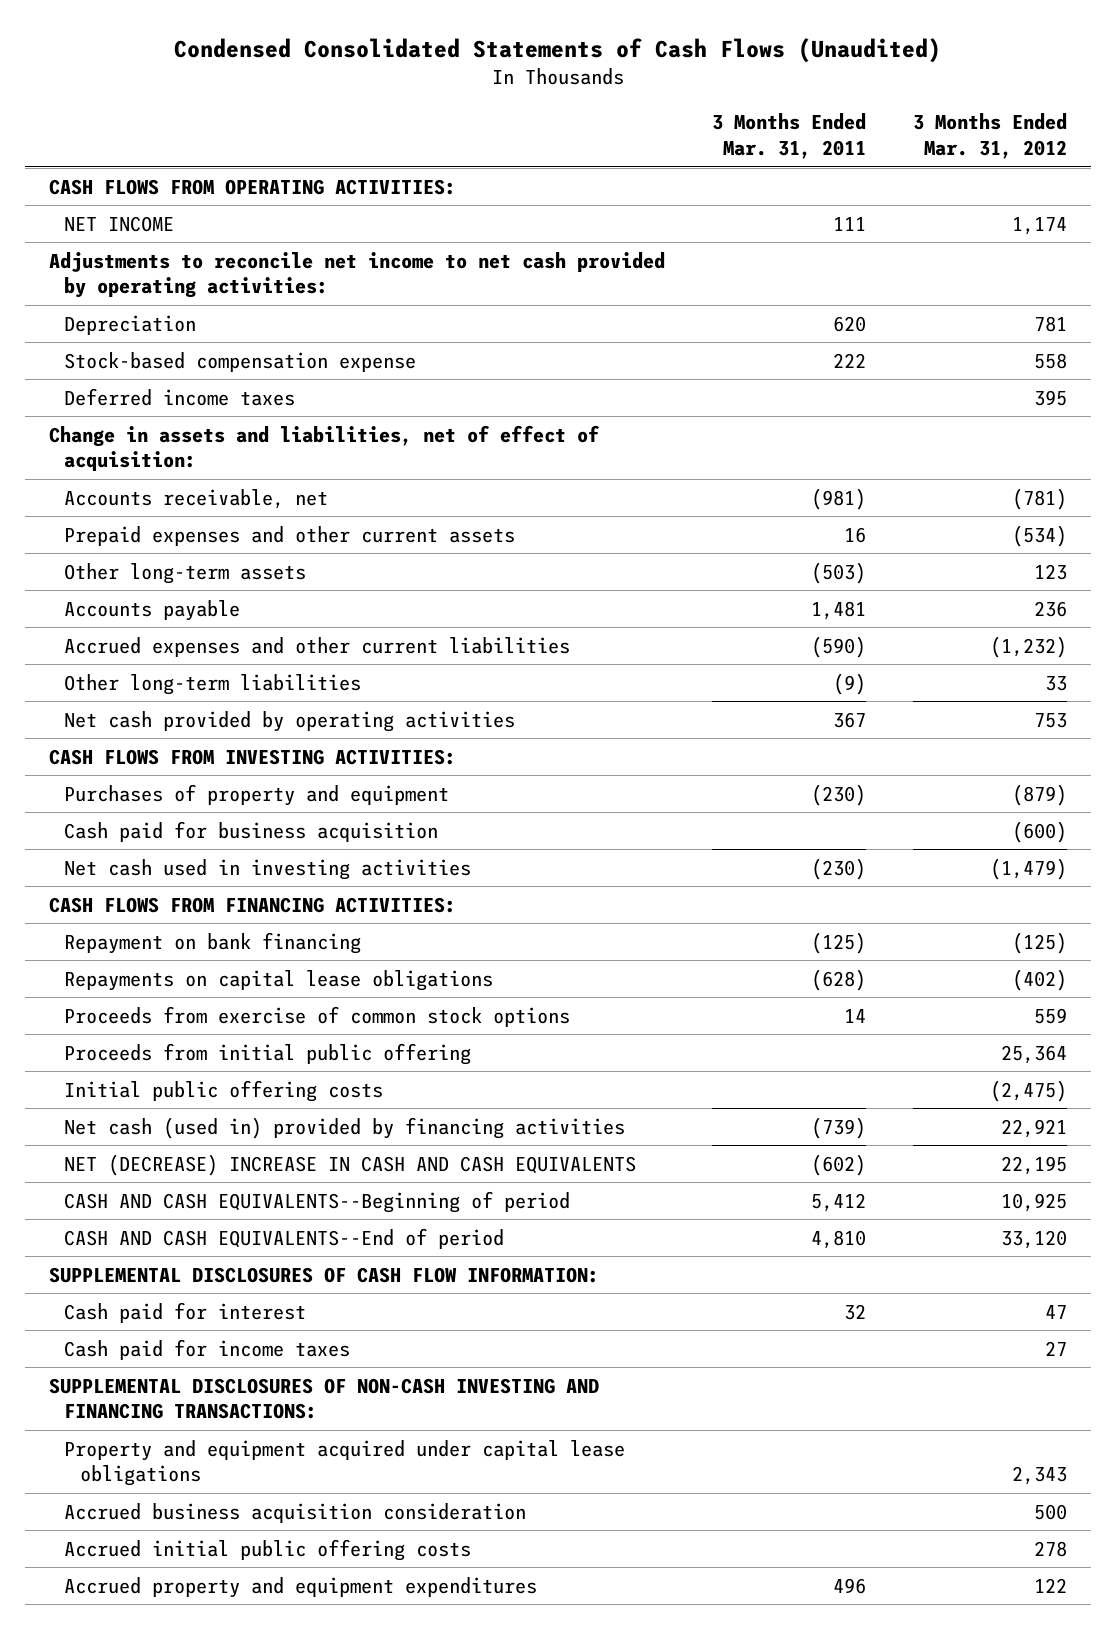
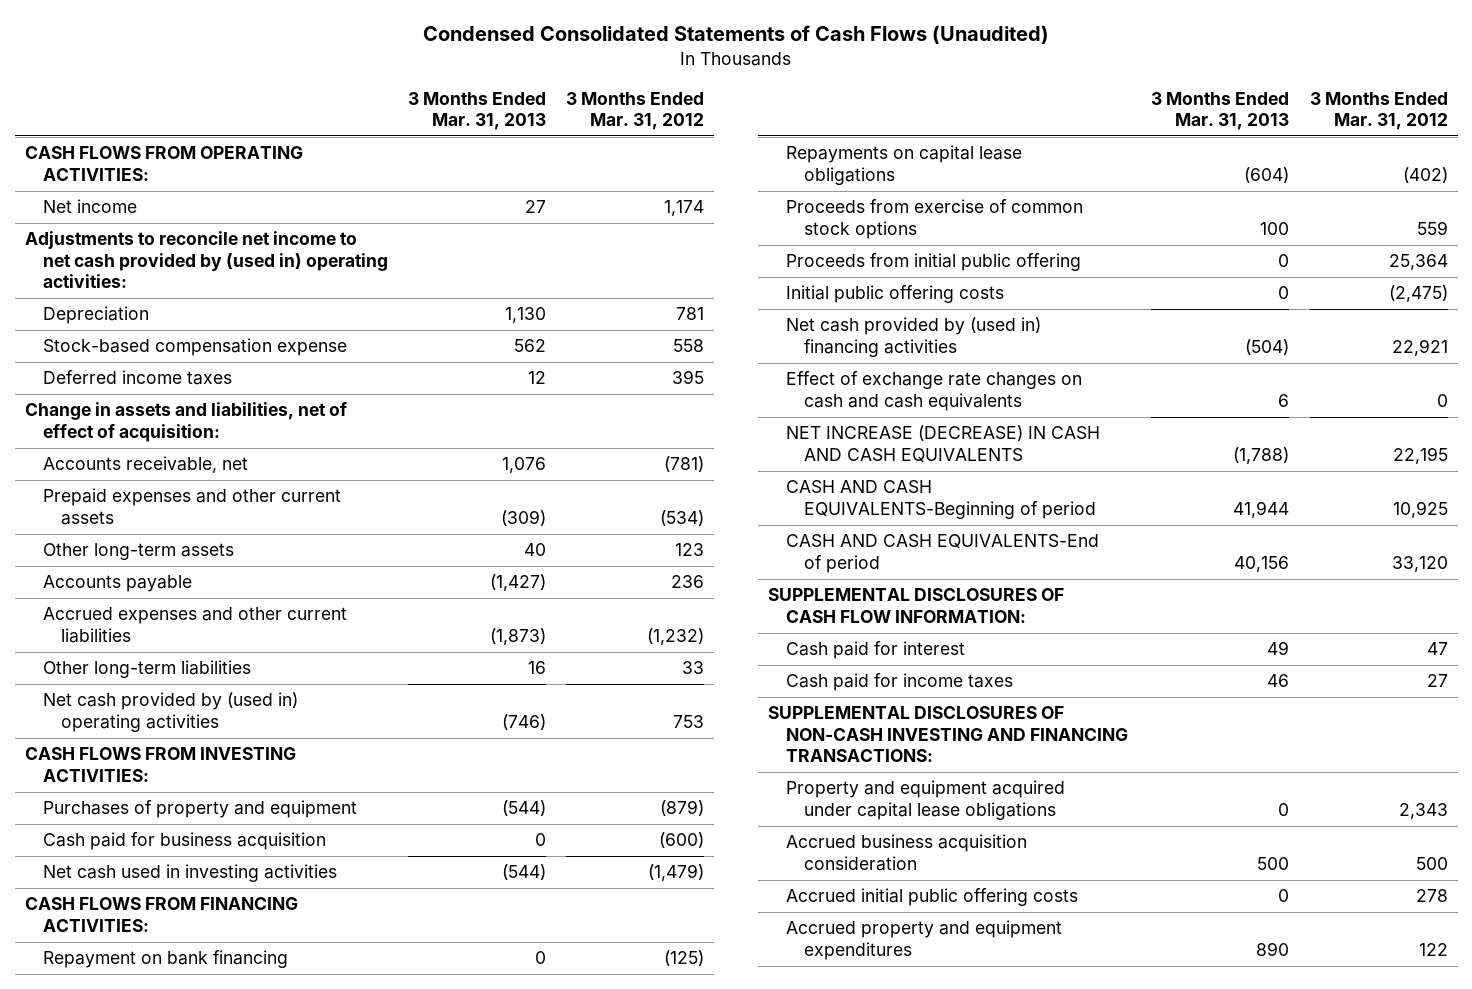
- | 3 Months Ended Mar. 31, 2011 | 3 Months Ended Mar. 31, 2012
+ | 3 Months Ended Mar. 31, 2013 | 3 Months Ended Mar. 31, 2012
- NET INCOME | 111 | 1,174
- Adjustments to reconcile net income to net cash provided by operating activities:
+ Net income | 27 | 1,174
+ Adjustments to reconcile net income to net cash provided by (used in) operating activities:
- Net cash provided by operating activities | 367 | 753
+ Net cash provided by (used in) operating activities | (746) | 753
- Net cash (used in) provided by financing activities | (739) | 22,921
- NET (DECREASE) INCREASE IN CASH AND CASH EQUIVALENTS | (602) | 22,195
- CASH AND CASH EQUIVALENTS--Beginning of period | 5,412 | 10,925
- CASH AND CASH EQUIVALENTS--End of period | 4,810 | 33,120
+ Net cash provided by (used in) financing activities | (504) | 22,921
+ Effect of exchange rate changes on cash and cash equivalents | 6 | 0
+ NET INCREASE (DECREASE) IN CASH AND CASH EQUIVALENTS | (1,788) | 22,195
+ CASH AND CASH EQUIVALENTS-Beginning of period | 41,944 | 10,925
+ CASH AND CASH EQUIVALENTS-End of period | 40,156 | 33,120

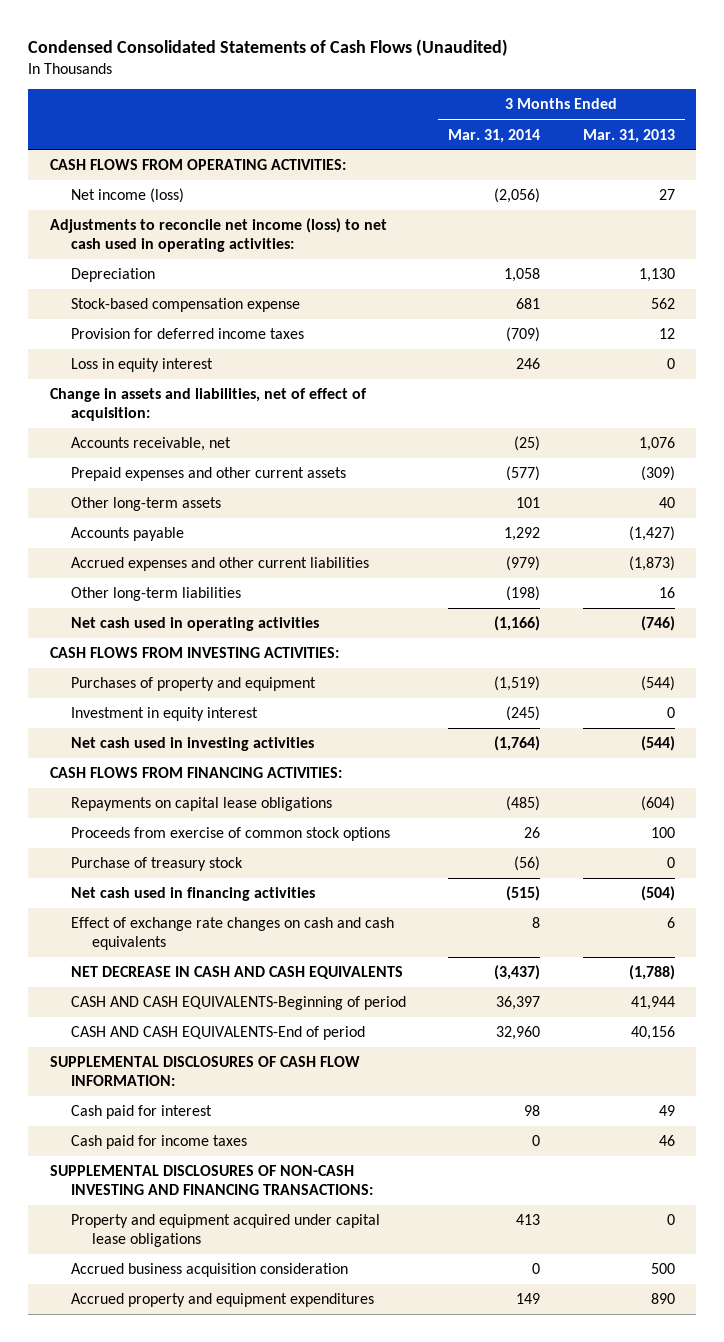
- | 3 Months Ended Mar. 31, 2013 | 3 Months Ended Mar. 31, 2012
+ | 3 Months Ended Mar. 31, 2014 | 3 Months Ended Mar. 31, 2013
- Net income | 27 | 1,174
- Adjustments to reconcile net income to net cash provided by (used in) operating activities:
+ Net income (loss) | (2,056) | 27
+ Adjustments to reconcile net income (loss) to net cash used in operating activities:
- Deferred income taxes | 12 | 395
+ Provision for deferred income taxes | (709) | 12
+ Loss in equity interest | 246 | 0
- Net cash provided by (used in) operating activities | (746) | 753
+ Net cash used in operating activities | (1,166) | (746)
- Cash paid for business acquisition | 0 | (600)
+ Investment in equity interest | (245) | 0
- Repayment on bank financing | 0 | (125)
- Proceeds from initial public offering | 0 | 25,364
- Initial public offering costs | 0 | (2,475)
- Net cash provided by (used in) financing activities | (504) | 22,921
+ Purchase of treasury stock | (56) | 0
+ Net cash used in financing activities | (515) | (504)
- NET INCREASE (DECREASE) IN CASH AND CASH EQUIVALENTS | (1,788) | 22,195
+ NET DECREASE IN CASH AND CASH EQUIVALENTS | (3,437) | (1,788)
- Accrued initial public offering costs | 0 | 278

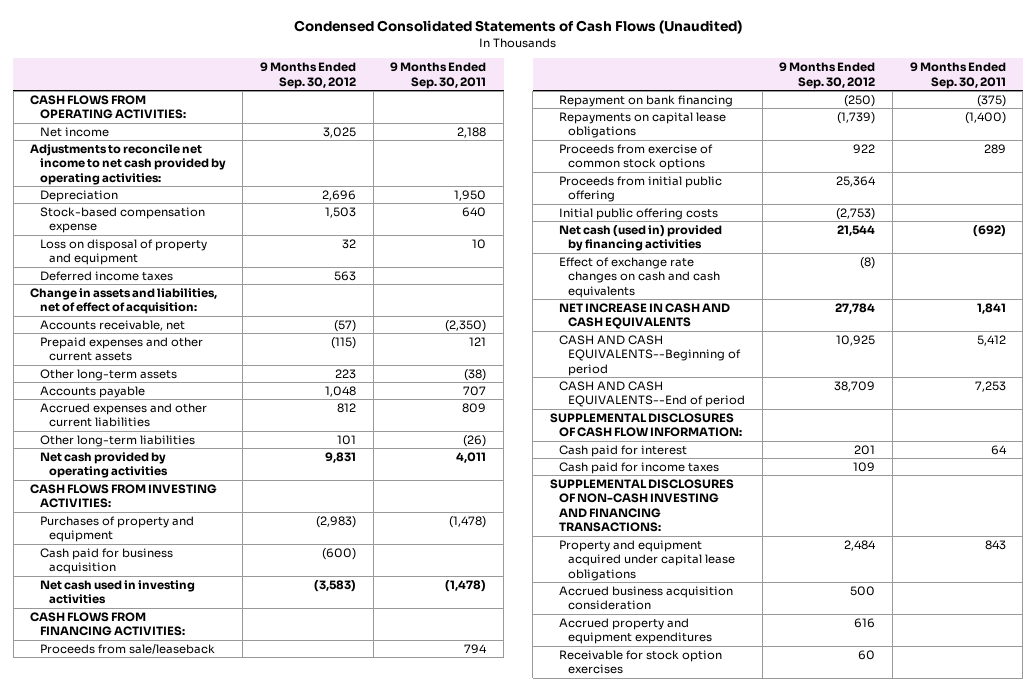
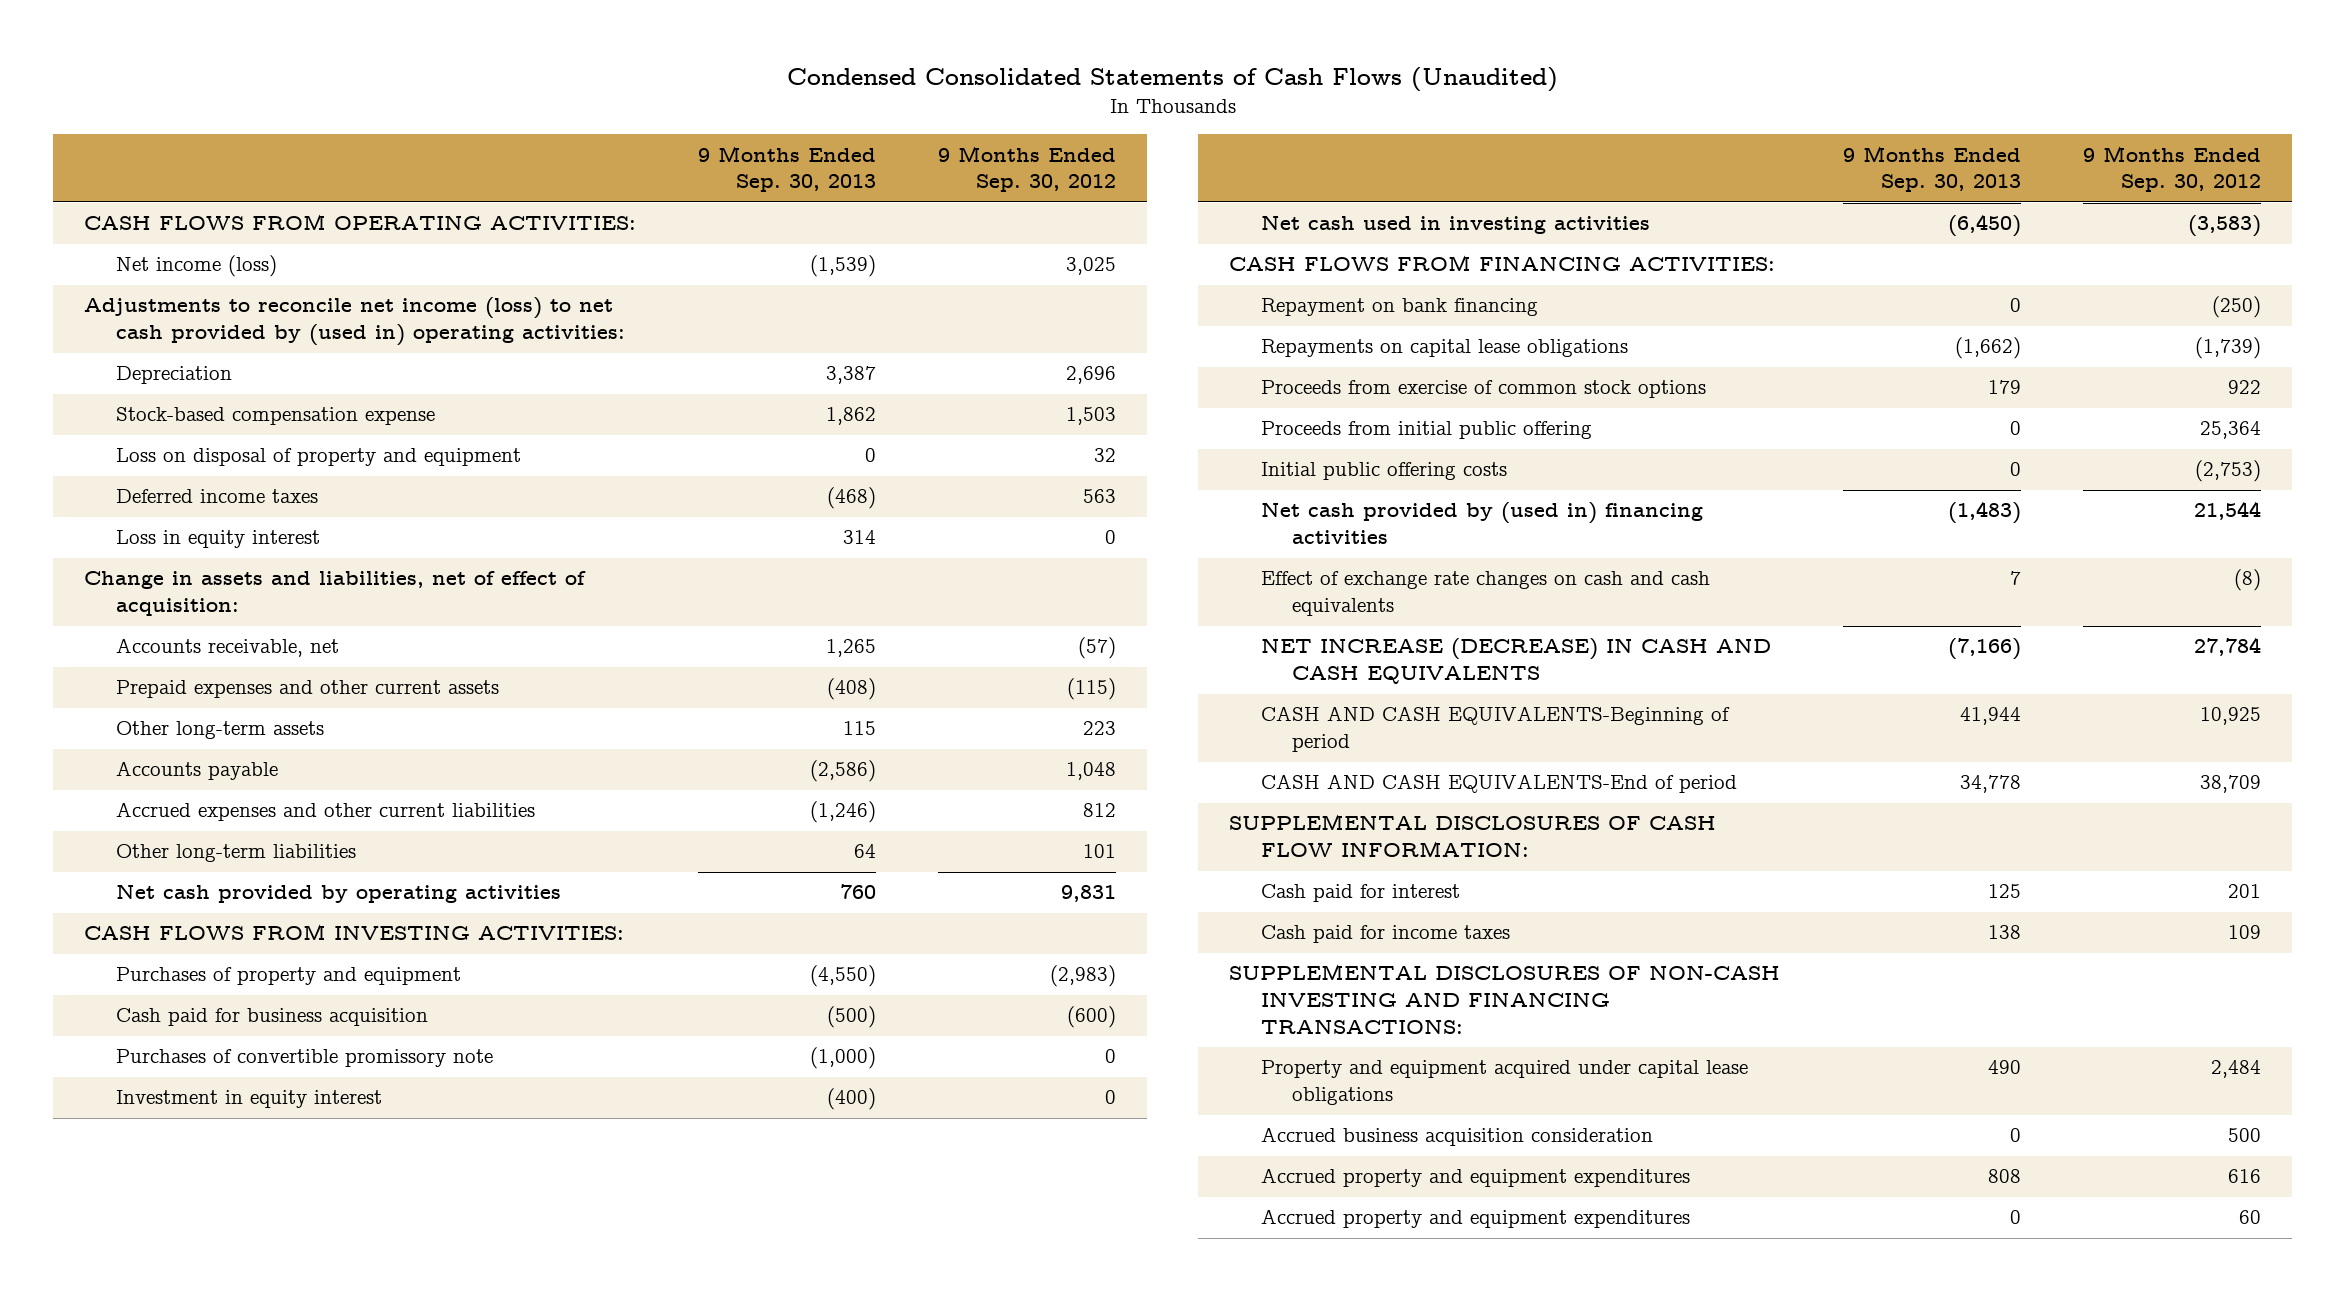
- | 9 Months Ended Sep. 30, 2012 | 9 Months Ended Sep. 30, 2011
+ | 9 Months Ended Sep. 30, 2013 | 9 Months Ended Sep. 30, 2012
- Net income | 3,025 | 2,188
- Adjustments to reconcile net income to net cash provided by operating activities:
+ Net income (loss) | (1,539) | 3,025
+ Adjustments to reconcile net income (loss) to net cash provided by (used in) operating activities:
+ Loss in equity interest | 314 | 0
+ Purchases of convertible promissory note | (1,000) | 0
+ Investment in equity interest | (400) | 0
- Proceeds from sale/leaseback | | 794
- Net cash (used in) provided by financing activities | 21,544 | (692)
+ Net cash provided by (used in) financing activities | (1,483) | 21,544
- NET INCREASE IN CASH AND CASH EQUIVALENTS | 27,784 | 1,841
- CASH AND CASH EQUIVALENTS--Beginning of period | 10,925 | 5,412
- CASH AND CASH EQUIVALENTS--End of period | 38,709 | 7,253
+ NET INCREASE (DECREASE) IN CASH AND CASH EQUIVALENTS | (7,166) | 27,784
+ CASH AND CASH EQUIVALENTS-Beginning of period | 41,944 | 10,925
+ CASH AND CASH EQUIVALENTS-End of period | 34,778 | 38,709
- Receivable for stock option exercises | 60 |
+ Accrued property and equipment expenditures | 0 | 60

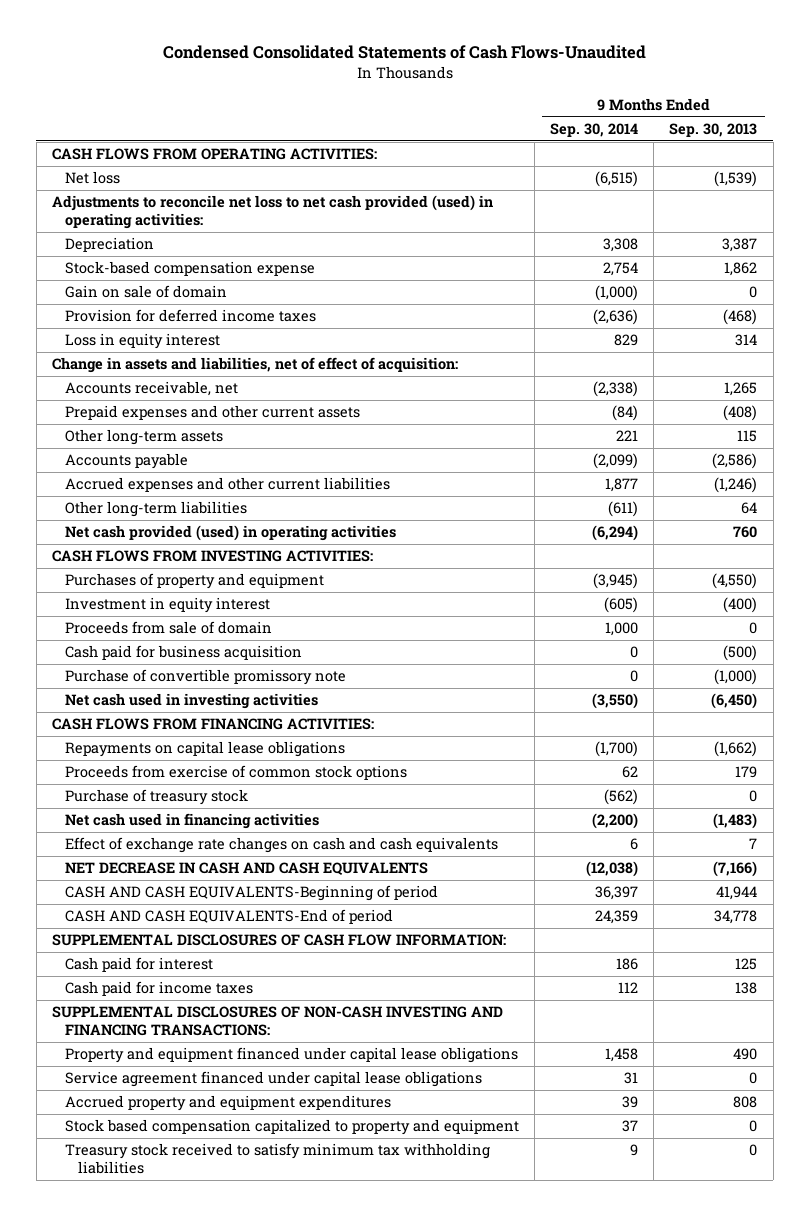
- Condensed Consolidated Statements of Cash Flows (Unaudited)
+ Condensed Consolidated Statements of Cash Flows-Unaudited
- | 9 Months Ended Sep. 30, 2013 | 9 Months Ended Sep. 30, 2012
+ | 9 Months Ended Sep. 30, 2014 | 9 Months Ended Sep. 30, 2013
- Net income (loss) | (1,539) | 3,025
- Adjustments to reconcile net income (loss) to net cash provided by (used in) operating activities:
+ Net loss | (6,515) | (1,539)
+ Adjustments to reconcile net loss to net cash provided (used) in operating activities:
- Loss on disposal of property and equipment | 0 | 32
- Deferred income taxes | (468) | 563
+ Gain on sale of domain | (1,000) | 0
+ Provision for deferred income taxes | (2,636) | (468)
- Net cash provided by operating activities | 760 | 9,831
+ Net cash provided (used) in operating activities | (6,294) | 760
- Purchases of convertible promissory note | (1,000) | 0
+ Proceeds from sale of domain | 1,000 | 0
moved down: Cash paid for business acquisition | 0 | (500)
+ Purchase of convertible promissory note | 0 | (1,000)
- Repayment on bank financing | 0 | (250)
- Proceeds from initial public offering | 0 | 25,364
- Initial public offering costs | 0 | (2,753)
- Net cash provided by (used in) financing activities | (1,483) | 21,544
+ Purchase of treasury stock | (562) | 0
+ Net cash used in financing activities | (2,200) | (1,483)
- NET INCREASE (DECREASE) IN CASH AND CASH EQUIVALENTS | (7,166) | 27,784
+ NET DECREASE IN CASH AND CASH EQUIVALENTS | (12,038) | (7,166)
- Property and equipment acquired under capital lease obligations | 490 | 2,484
- Accrued business acquisition consideration | 0 | 500
+ Property and equipment financed under capital lease obligations | 1,458 | 490
+ Service agreement financed under capital lease obligations | 31 | 0
- Accrued property and equipment expenditures | 0 | 60
+ Stock based compensation capitalized to property and equipment | 37 | 0
+ Treasury stock received to satisfy minimum tax withholding liabilities | 9 | 0

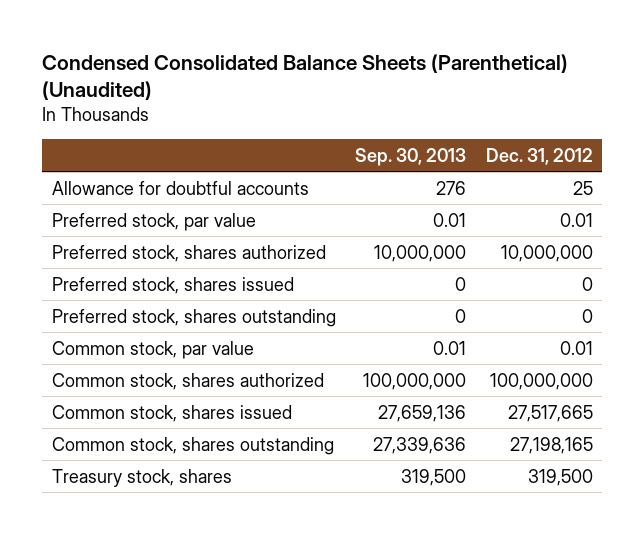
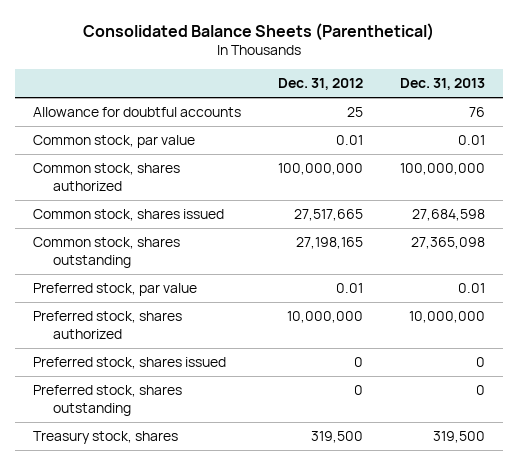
- Condensed Consolidated Balance Sheets (Parenthetical) (Unaudited)
+ Consolidated Balance Sheets (Parenthetical)
- | Sep. 30, 2013 | Dec. 31, 2012
+ | Dec. 31, 2012 | Dec. 31, 2013
moved down: Preferred stock, par value | 0.01 | 0.01
moved down: Preferred stock, shares authorized | 10,000,000 | 10,000,000
moved down: Preferred stock, shares issued | 0 | 0
moved down: Preferred stock, shares outstanding | 0 | 0

